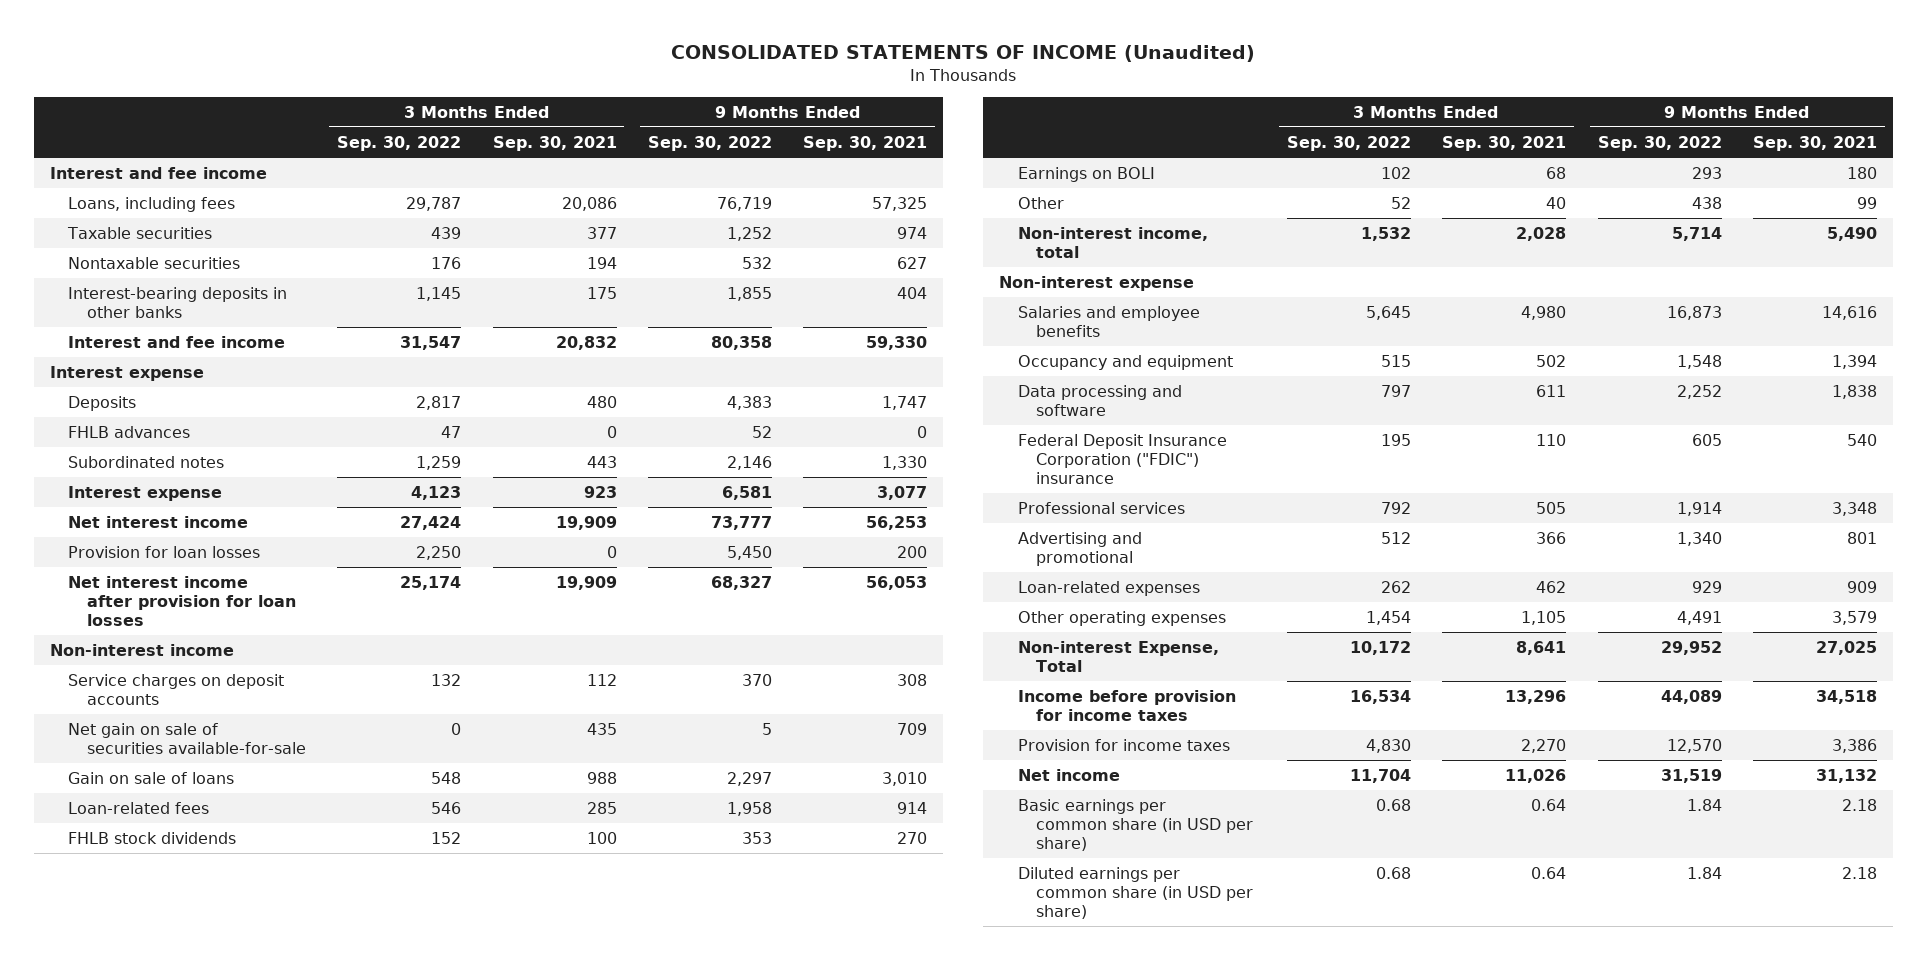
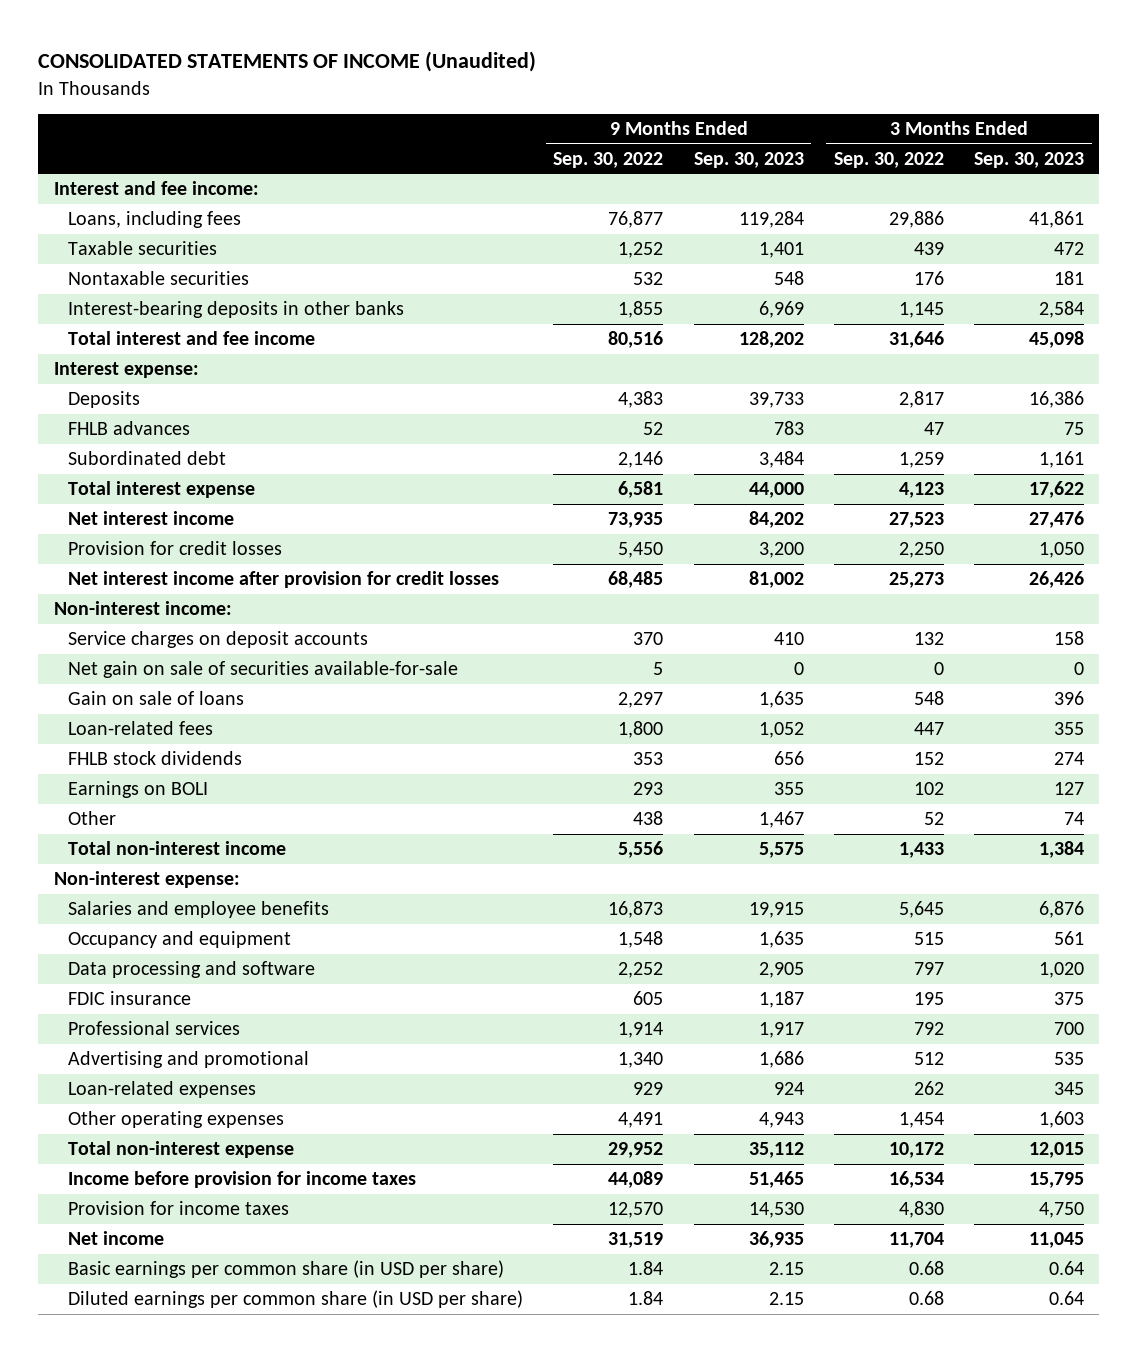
- | 3 Months Ended Sep. 30, 2022 | 3 Months Ended Sep. 30, 2021 | 9 Months Ended Sep. 30, 2022 | 9 Months Ended Sep. 30, 2021
+ | 9 Months Ended Sep. 30, 2022 | 9 Months Ended Sep. 30, 2023 | 3 Months Ended Sep. 30, 2022 | 3 Months Ended Sep. 30, 2023
- Interest and fee income
- Loans, including fees | 29,787 | 20,086 | 76,719 | 57,325
+ Interest and fee income:
+ Loans, including fees | 76,877 | 119,284 | 29,886 | 41,861
- Interest and fee income | 31,547 | 20,832 | 80,358 | 59,330
- Interest expense
+ Total interest and fee income | 80,516 | 128,202 | 31,646 | 45,098
+ Interest expense:
- Subordinated notes | 1,259 | 443 | 2,146 | 1,330
- Interest expense | 4,123 | 923 | 6,581 | 3,077
- Net interest income | 27,424 | 19,909 | 73,777 | 56,253
- Provision for loan losses | 2,250 | 0 | 5,450 | 200
- Net interest income after provision for loan losses | 25,174 | 19,909 | 68,327 | 56,053
- Non-interest income
+ Subordinated debt | 2,146 | 3,484 | 1,259 | 1,161
+ Total interest expense | 6,581 | 44,000 | 4,123 | 17,622
+ Net interest income | 73,935 | 84,202 | 27,523 | 27,476
+ Provision for credit losses | 5,450 | 3,200 | 2,250 | 1,050
+ Net interest income after provision for credit losses | 68,485 | 81,002 | 25,273 | 26,426
+ Non-interest income:
- Loan-related fees | 546 | 285 | 1,958 | 914
+ Loan-related fees | 1,800 | 1,052 | 447 | 355
- Non-interest income, total | 1,532 | 2,028 | 5,714 | 5,490
- Non-interest expense
+ Total non-interest income | 5,556 | 5,575 | 1,433 | 1,384
+ Non-interest expense:
- Federal Deposit Insurance Corporation ("FDIC") insurance | 195 | 110 | 605 | 540
+ FDIC insurance | 605 | 1,187 | 195 | 375
- Non-interest Expense, Total | 10,172 | 8,641 | 29,952 | 27,025
+ Total non-interest expense | 29,952 | 35,112 | 10,172 | 12,015

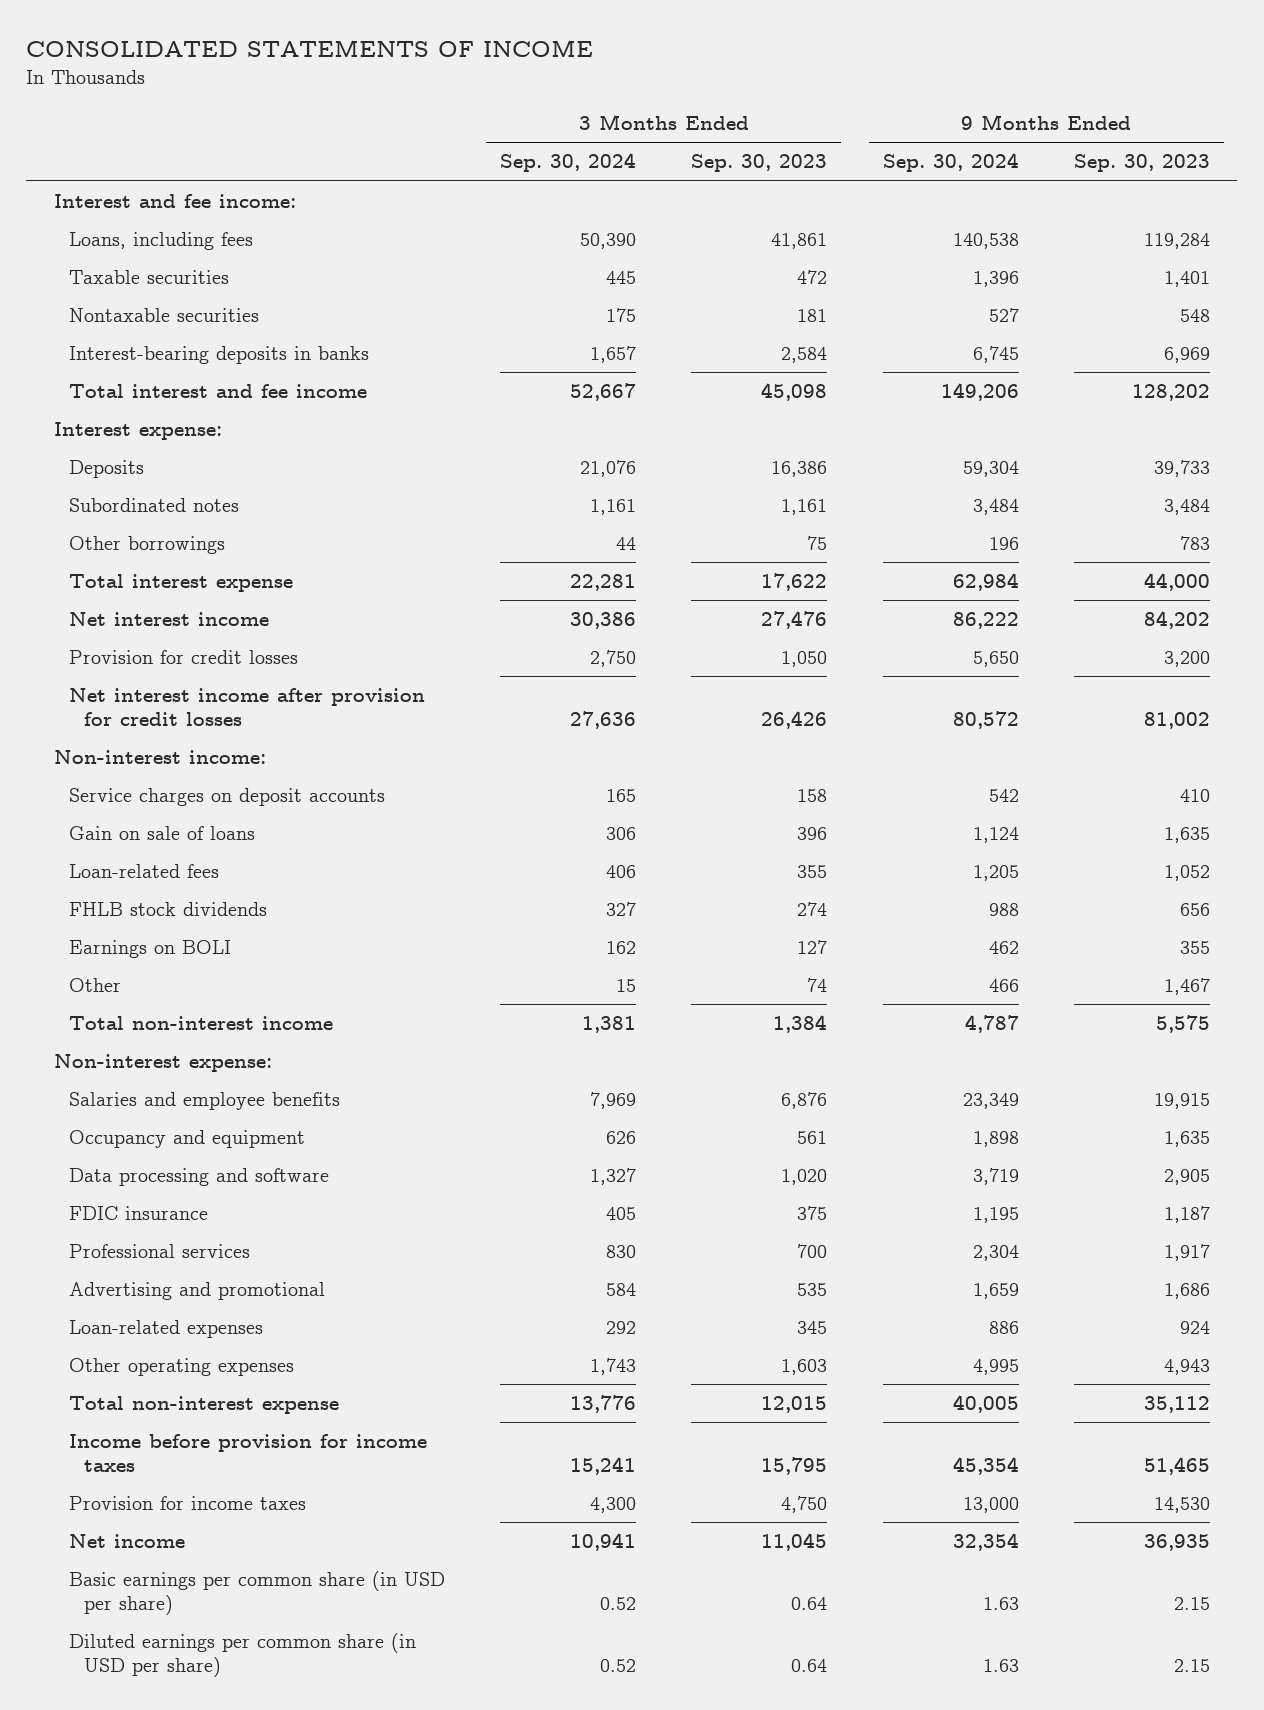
- CONSOLIDATED STATEMENTS OF INCOME (Unaudited)
+ CONSOLIDATED STATEMENTS OF INCOME
- | 9 Months Ended Sep. 30, 2022 | 9 Months Ended Sep. 30, 2023 | 3 Months Ended Sep. 30, 2022 | 3 Months Ended Sep. 30, 2023
+ | 3 Months Ended Sep. 30, 2024 | 3 Months Ended Sep. 30, 2023 | 9 Months Ended Sep. 30, 2024 | 9 Months Ended Sep. 30, 2023
- Interest-bearing deposits in other banks | 1,855 | 6,969 | 1,145 | 2,584
+ Interest-bearing deposits in banks | 1,657 | 2,584 | 6,745 | 6,969
- FHLB advances | 52 | 783 | 47 | 75
- Subordinated debt | 2,146 | 3,484 | 1,259 | 1,161
+ Subordinated notes | 1,161 | 1,161 | 3,484 | 3,484
+ Other borrowings | 44 | 75 | 196 | 783
- Net gain on sale of securities available-for-sale | 5 | 0 | 0 | 0

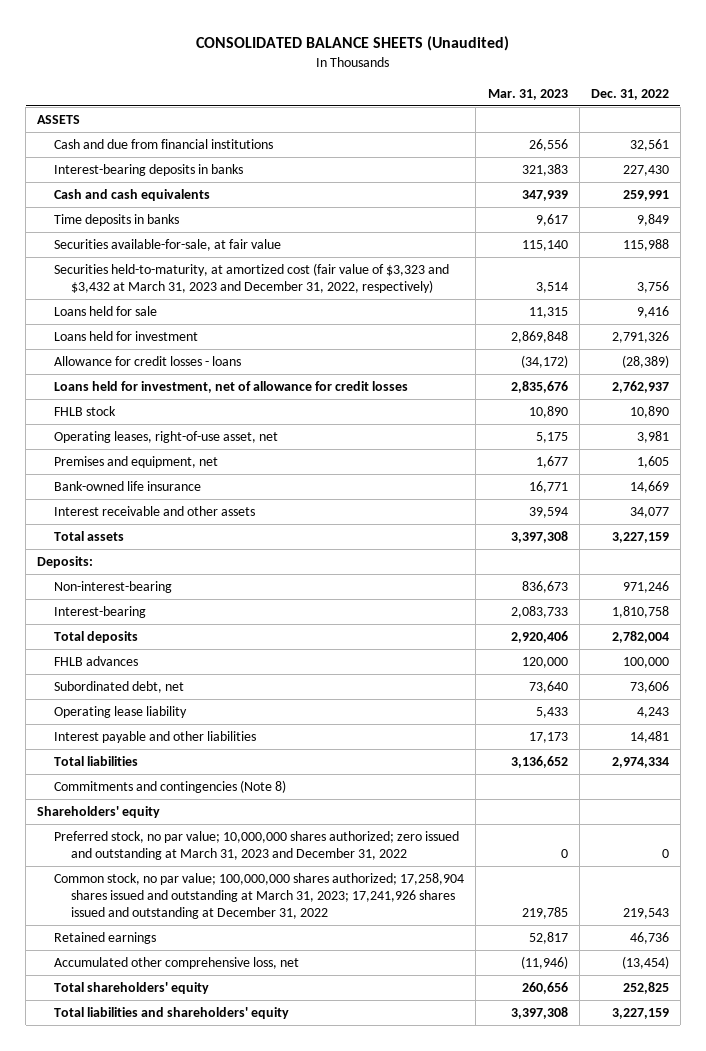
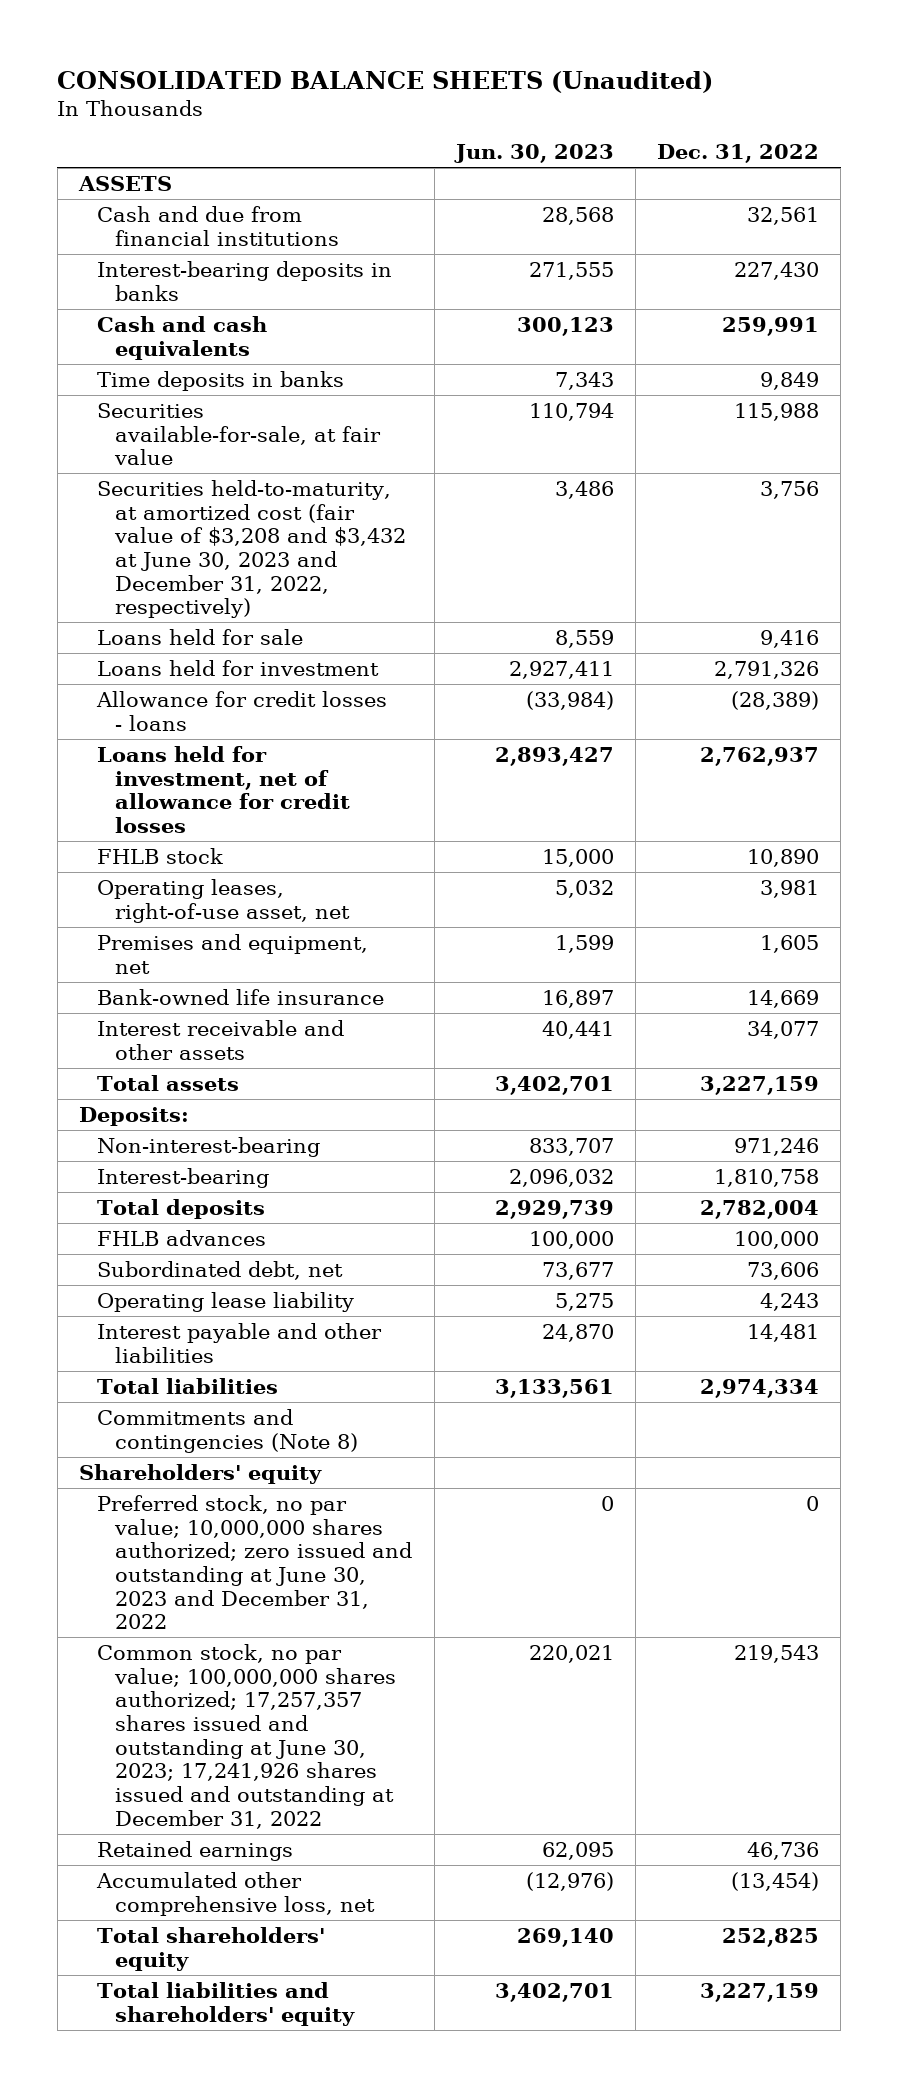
- | Mar. 31, 2023 | Dec. 31, 2022
+ | Jun. 30, 2023 | Dec. 31, 2022
- Securities held-to-maturity, at amortized cost (fair value of $3,323 and $3,432 at March 31, 2023 and December 31, 2022, respectively) | 3,514 | 3,756
+ Securities held-to-maturity, at amortized cost (fair value of $3,208 and $3,432 at June 30, 2023 and December 31, 2022, respectively) | 3,486 | 3,756
- Preferred stock, no par value; 10,000,000 shares authorized; zero issued and outstanding at March 31, 2023 and December 31, 2022 | 0 | 0
- Common stock, no par value; 100,000,000 shares authorized; 17,258,904 shares issued and outstanding at March 31, 2023; 17,241,926 shares issued and outstanding at December 31, 2022 | 219,785 | 219,543
+ Preferred stock, no par value; 10,000,000 shares authorized; zero issued and outstanding at June 30, 2023 and December 31, 2022 | 0 | 0
+ Common stock, no par value; 100,000,000 shares authorized; 17,257,357 shares issued and outstanding at June 30, 2023; 17,241,926 shares issued and outstanding at December 31, 2022 | 220,021 | 219,543

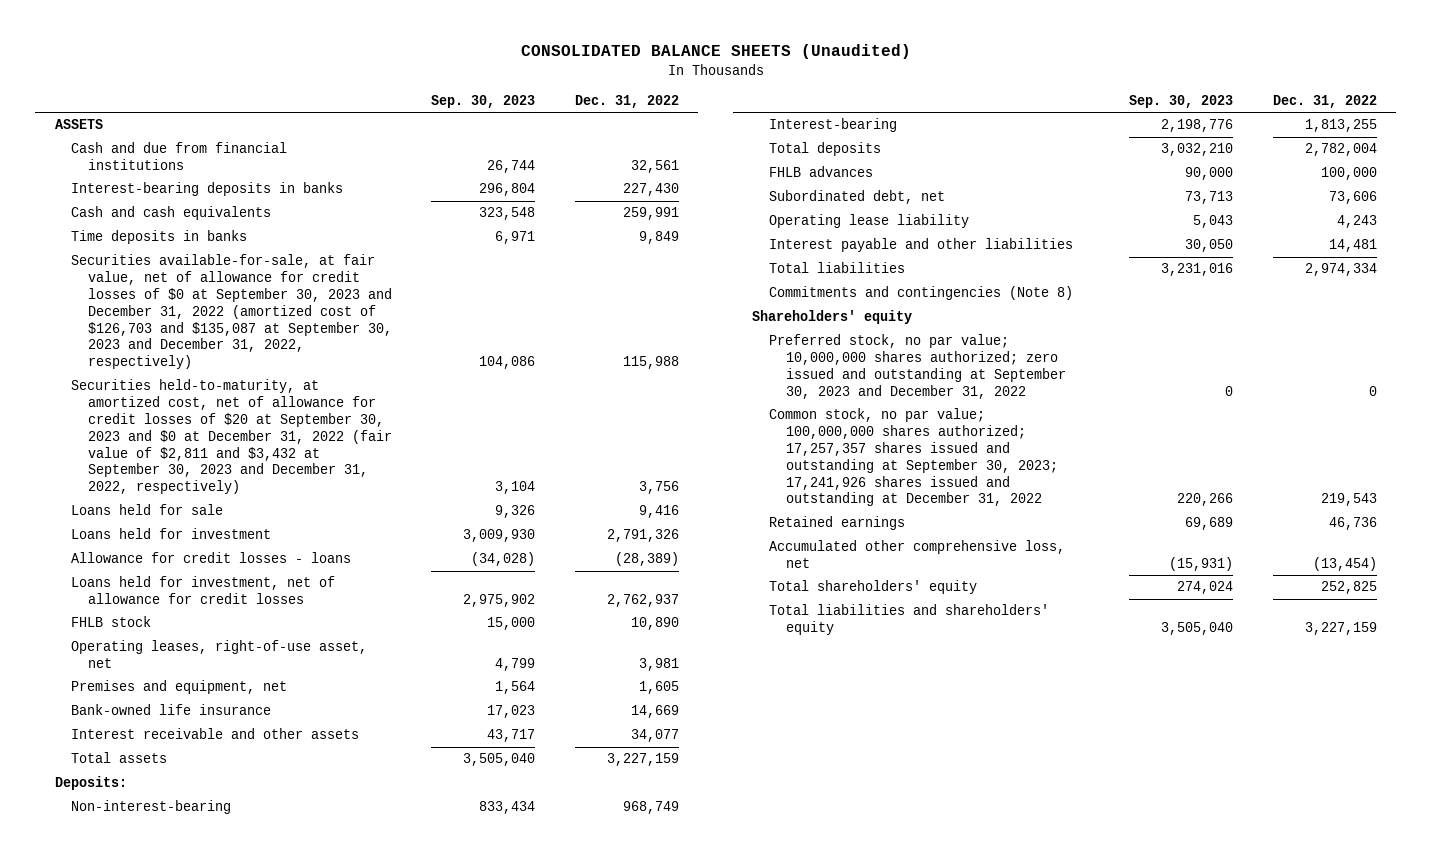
- | Jun. 30, 2023 | Dec. 31, 2022
+ | Sep. 30, 2023 | Dec. 31, 2022
- Securities available-for-sale, at fair value | 110,794 | 115,988
- Securities held-to-maturity, at amortized cost (fair value of $3,208 and $3,432 at June 30, 2023 and December 31, 2022, respectively) | 3,486 | 3,756
+ Securities available-for-sale, at fair value, net of allowance for credit losses of $0 at September 30, 2023 and December 31, 2022 (amortized cost of $126,703 and $135,087 at September 30, 2023 and December 31, 2022, respectively) | 104,086 | 115,988
+ Securities held-to-maturity, at amortized cost, net of allowance for credit losses of $20 at September 30, 2023 and $0 at December 31, 2022 (fair value of $2,811 and $3,432 at September 30, 2023 and December 31, 2022, respectively) | 3,104 | 3,756
- Non-interest-bearing | 833,707 | 971,246
- Interest-bearing | 2,096,032 | 1,810,758
+ Non-interest-bearing | 833,434 | 968,749
+ Interest-bearing | 2,198,776 | 1,813,255
- Preferred stock, no par value; 10,000,000 shares authorized; zero issued and outstanding at June 30, 2023 and December 31, 2022 | 0 | 0
- Common stock, no par value; 100,000,000 shares authorized; 17,257,357 shares issued and outstanding at June 30, 2023; 17,241,926 shares issued and outstanding at December 31, 2022 | 220,021 | 219,543
+ Preferred stock, no par value; 10,000,000 shares authorized; zero issued and outstanding at September 30, 2023 and December 31, 2022 | 0 | 0
+ Common stock, no par value; 100,000,000 shares authorized; 17,257,357 shares issued and outstanding at September 30, 2023; 17,241,926 shares issued and outstanding at December 31, 2022 | 220,266 | 219,543

